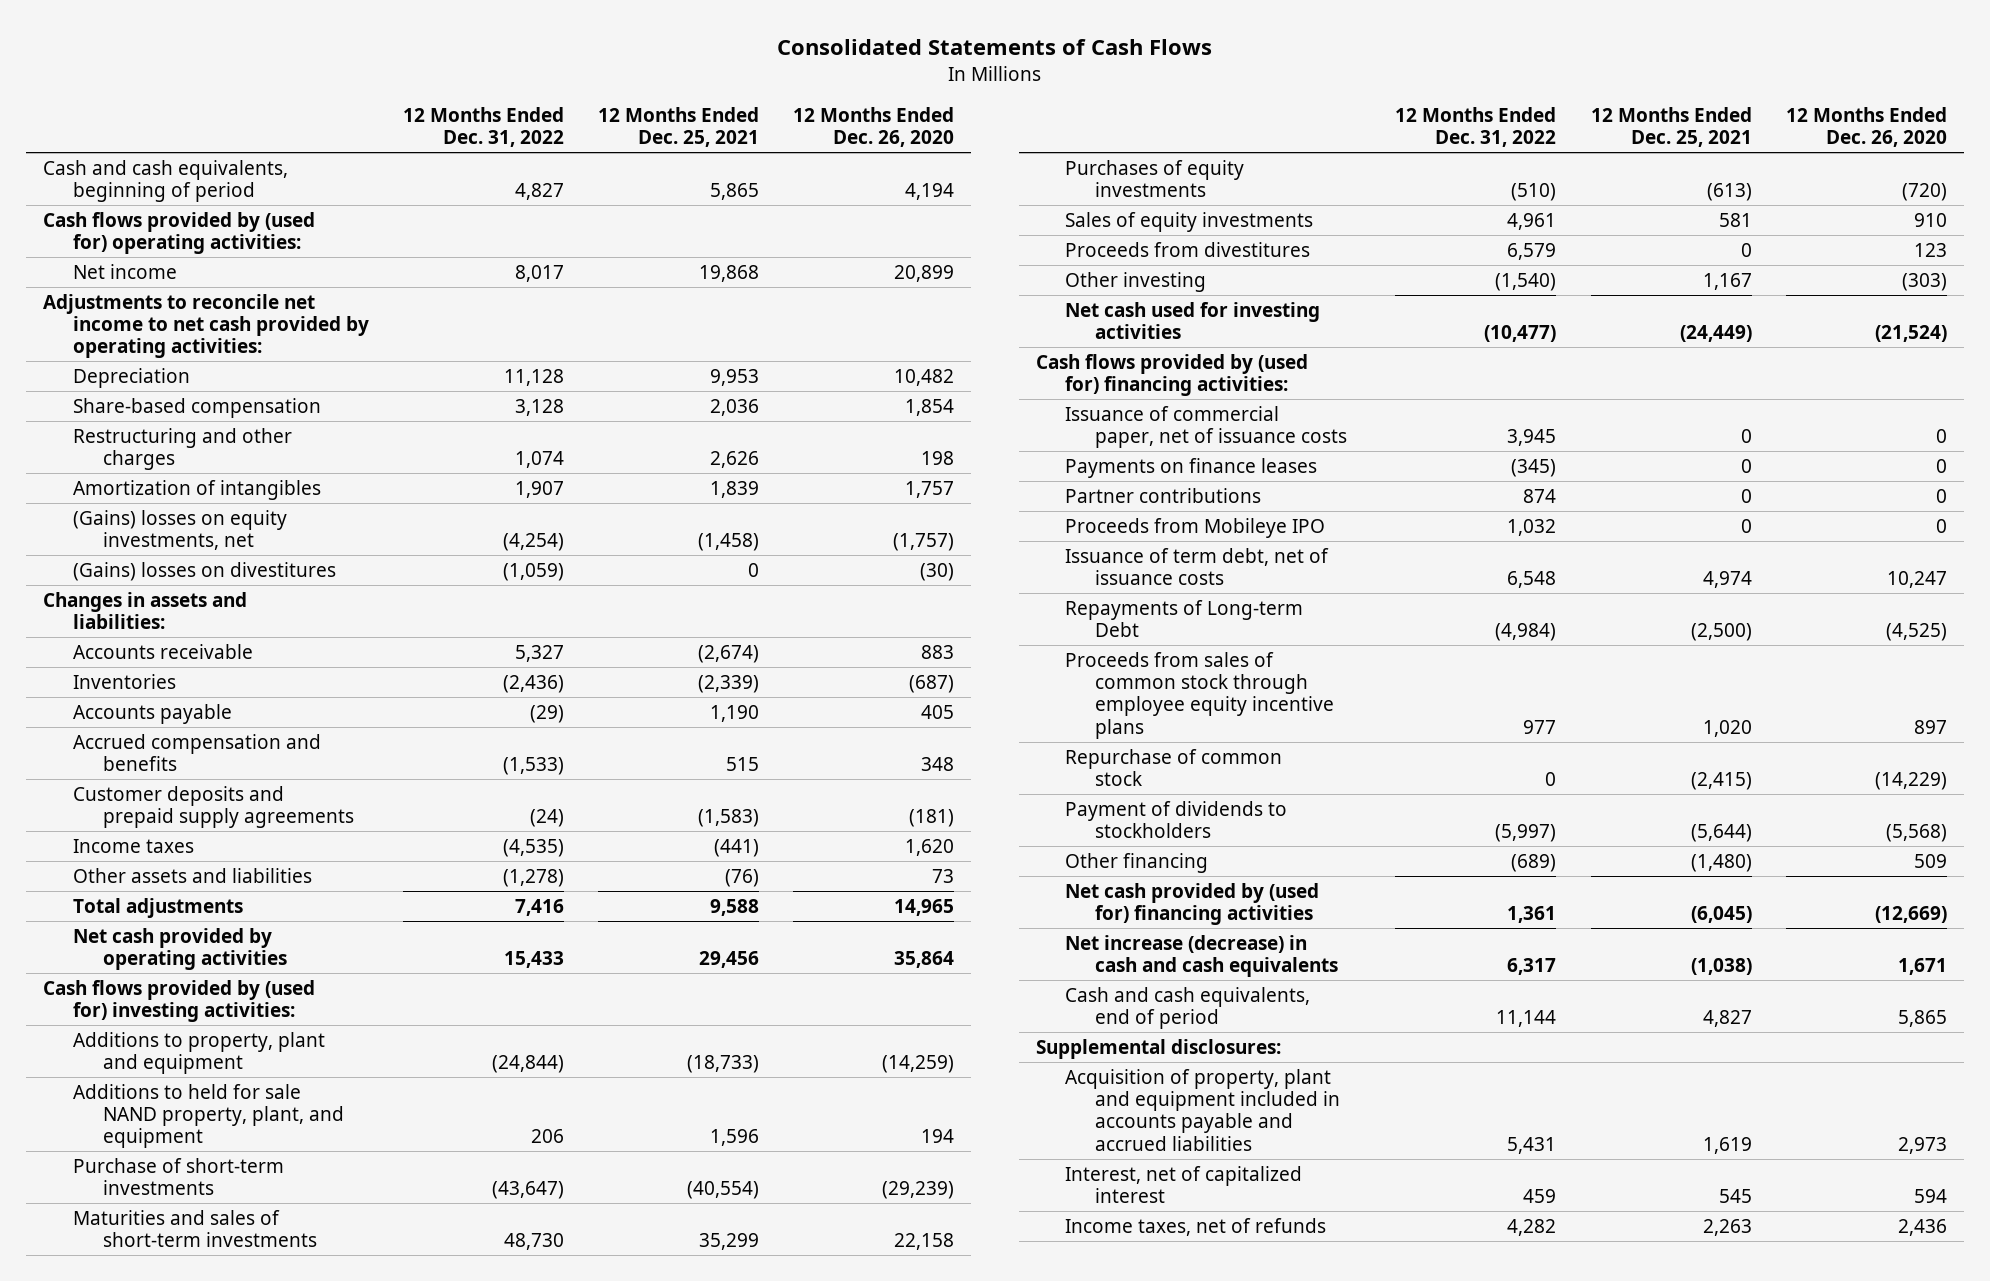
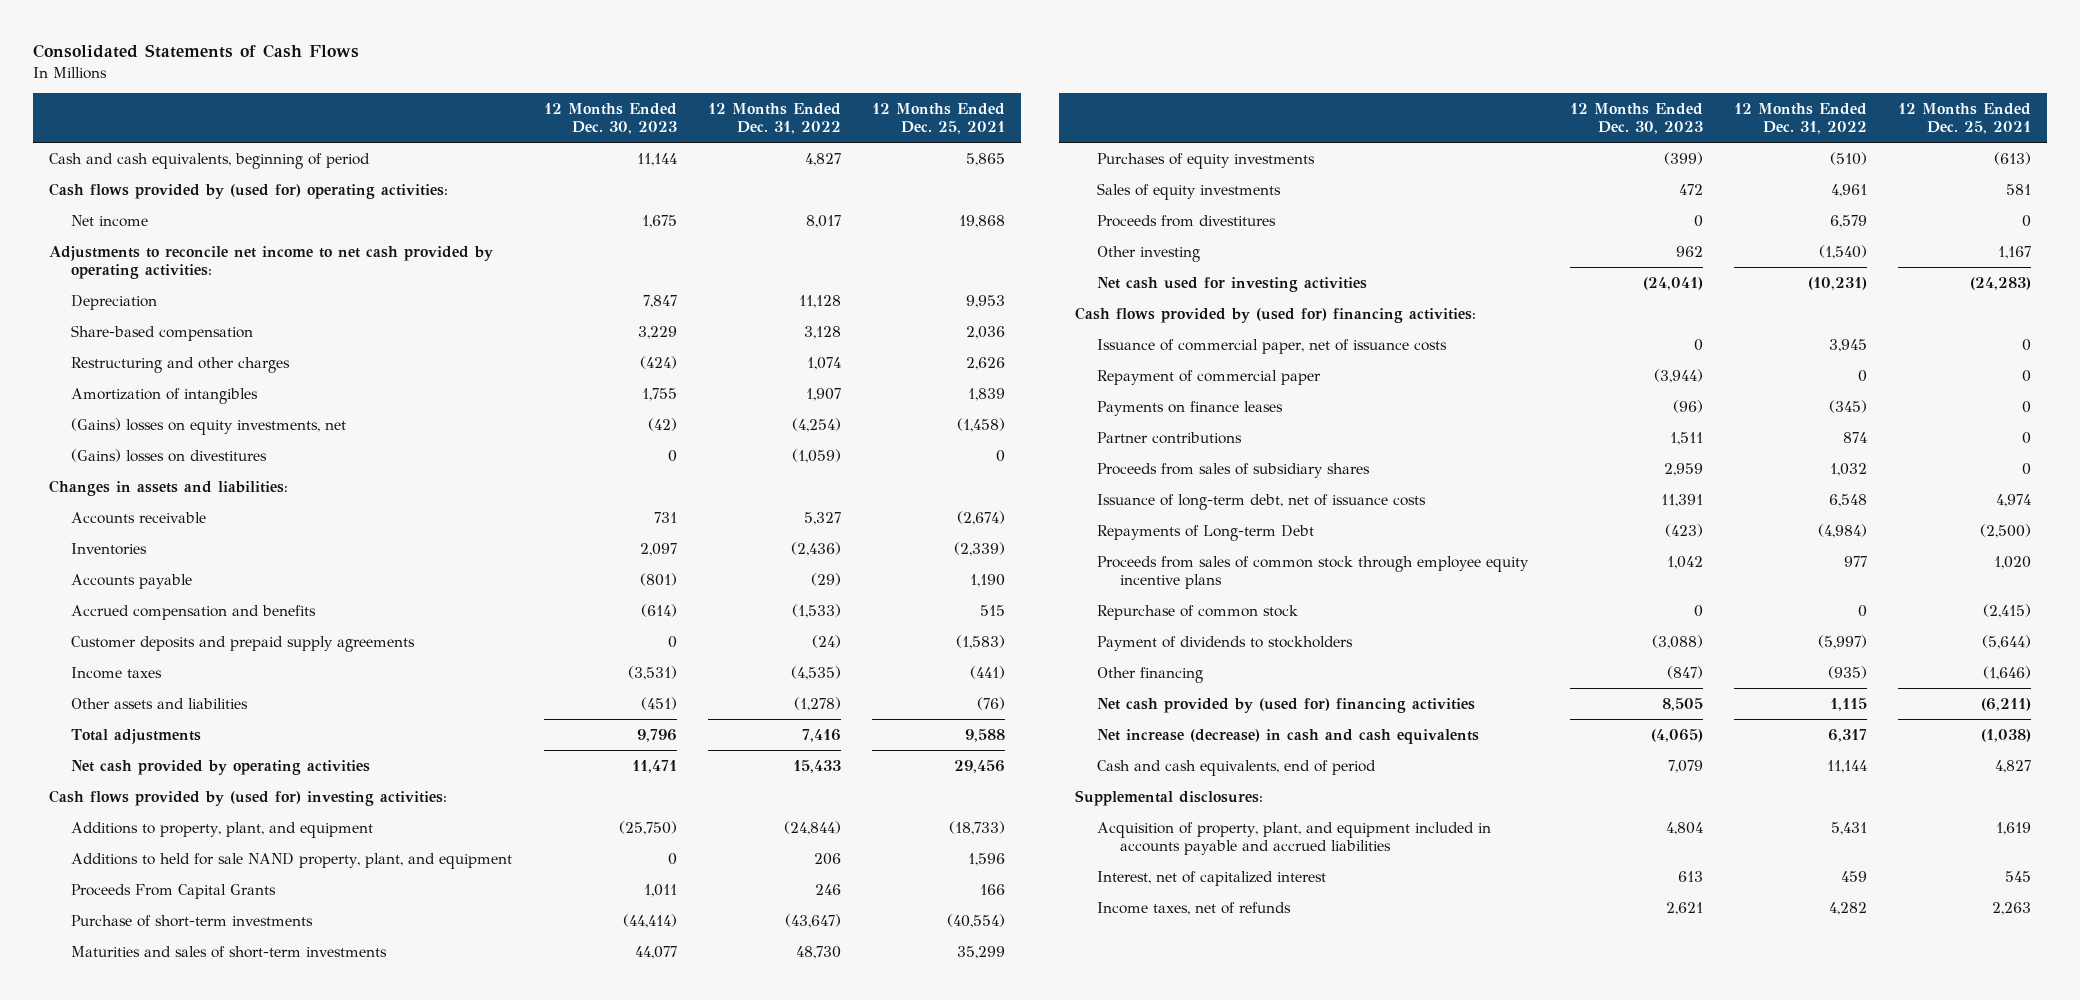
- | 12 Months Ended Dec. 31, 2022 | 12 Months Ended Dec. 25, 2021 | 12 Months Ended Dec. 26, 2020
+ | 12 Months Ended Dec. 30, 2023 | 12 Months Ended Dec. 31, 2022 | 12 Months Ended Dec. 25, 2021
- Additions to property, plant and equipment | (24,844) | (18,733) | (14,259)
+ Additions to property, plant, and equipment | (25,750) | (24,844) | (18,733)
+ Proceeds From Capital Grants | 1,011 | 246 | 166
- Net cash used for investing activities | (10,477) | (24,449) | (21,524)
+ Net cash used for investing activities | (24,041) | (10,231) | (24,283)
+ Repayment of commercial paper | (3,944) | 0 | 0
- Proceeds from Mobileye IPO | 1,032 | 0 | 0
- Issuance of term debt, net of issuance costs | 6,548 | 4,974 | 10,247
+ Proceeds from sales of subsidiary shares | 2,959 | 1,032 | 0
+ Issuance of long-term debt, net of issuance costs | 11,391 | 6,548 | 4,974
- Other financing | (689) | (1,480) | 509
- Net cash provided by (used for) financing activities | 1,361 | (6,045) | (12,669)
+ Other financing | (847) | (935) | (1,646)
+ Net cash provided by (used for) financing activities | 8,505 | 1,115 | (6,211)
- Acquisition of property, plant and equipment included in accounts payable and accrued liabilities | 5,431 | 1,619 | 2,973
+ Acquisition of property, plant, and equipment included in accounts payable and accrued liabilities | 4,804 | 5,431 | 1,619

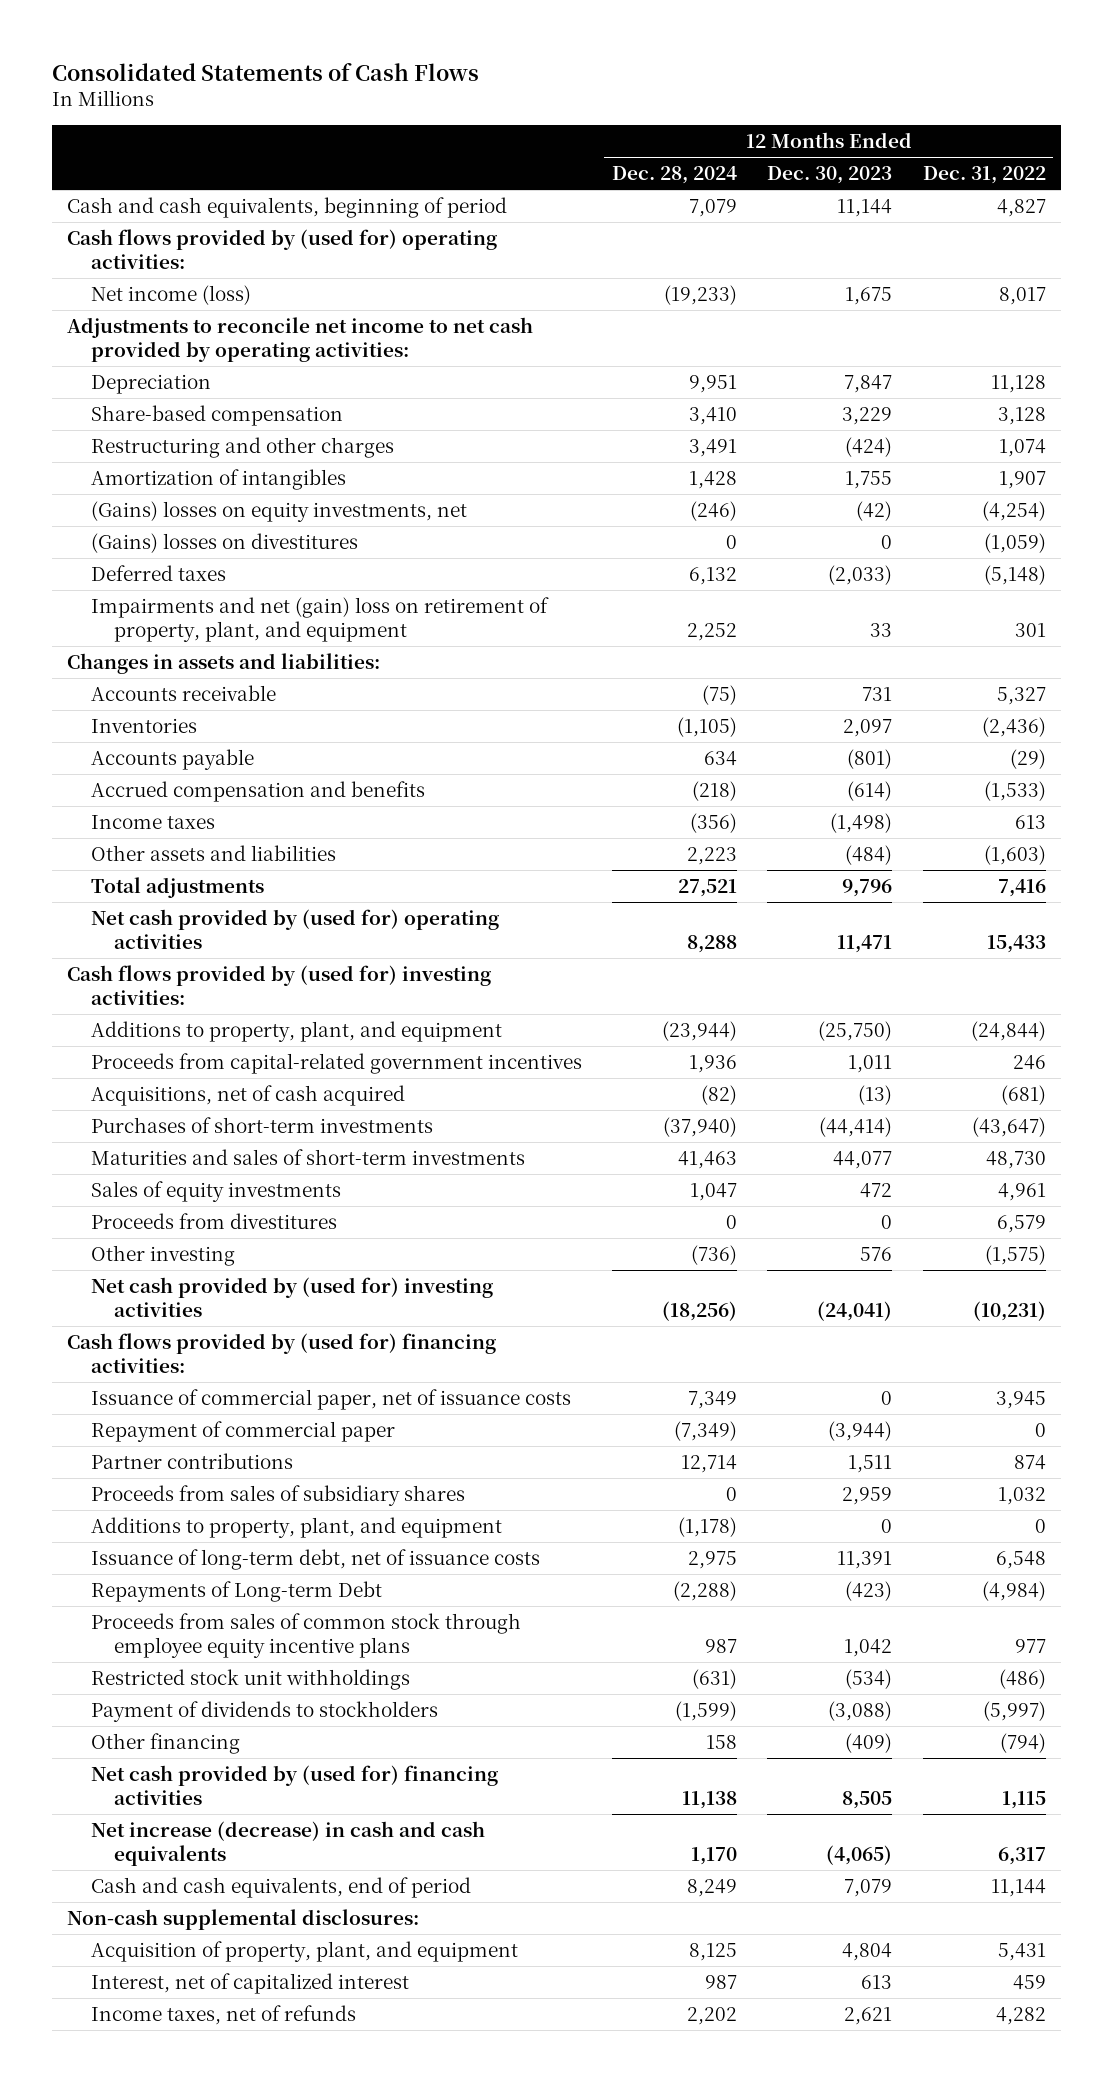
- | 12 Months Ended Dec. 30, 2023 | 12 Months Ended Dec. 31, 2022 | 12 Months Ended Dec. 25, 2021
+ | 12 Months Ended Dec. 28, 2024 | 12 Months Ended Dec. 30, 2023 | 12 Months Ended Dec. 31, 2022
- Net income | 1,675 | 8,017 | 19,868
+ Net income (loss) | (19,233) | 1,675 | 8,017
+ Deferred taxes | 6,132 | (2,033) | (5,148)
+ Impairments and net (gain) loss on retirement of property, plant, and equipment | 2,252 | 33 | 301
- Customer deposits and prepaid supply agreements | 0 | (24) | (1,583)
- Income taxes | (3,531) | (4,535) | (441)
- Other assets and liabilities | (451) | (1,278) | (76)
+ Income taxes | (356) | (1,498) | 613
+ Other assets and liabilities | 2,223 | (484) | (1,603)
- Net cash provided by operating activities | 11,471 | 15,433 | 29,456
+ Net cash provided by (used for) operating activities | 8,288 | 11,471 | 15,433
- Additions to held for sale NAND property, plant, and equipment | 0 | 206 | 1,596
- Proceeds From Capital Grants | 1,011 | 246 | 166
- Purchase of short-term investments | (44,414) | (43,647) | (40,554)
+ Proceeds from capital-related government incentives | 1,936 | 1,011 | 246
+ Acquisitions, net of cash acquired | (82) | (13) | (681)
+ Purchases of short-term investments | (37,940) | (44,414) | (43,647)
- Purchases of equity investments | (399) | (510) | (613)
- Other investing | 962 | (1,540) | 1,167
- Net cash used for investing activities | (24,041) | (10,231) | (24,283)
+ Other investing | (736) | 576 | (1,575)
+ Net cash provided by (used for) investing activities | (18,256) | (24,041) | (10,231)
- Payments on finance leases | (96) | (345) | 0
+ Additions to property, plant, and equipment | (1,178) | 0 | 0
- Repurchase of common stock | 0 | 0 | (2,415)
+ Restricted stock unit withholdings | (631) | (534) | (486)
- Other financing | (847) | (935) | (1,646)
+ Other financing | 158 | (409) | (794)
- Supplemental disclosures:
- Acquisition of property, plant, and equipment included in accounts payable and accrued liabilities | 4,804 | 5,431 | 1,619
+ Non-cash supplemental disclosures:
+ Acquisition of property, plant, and equipment | 8,125 | 4,804 | 5,431

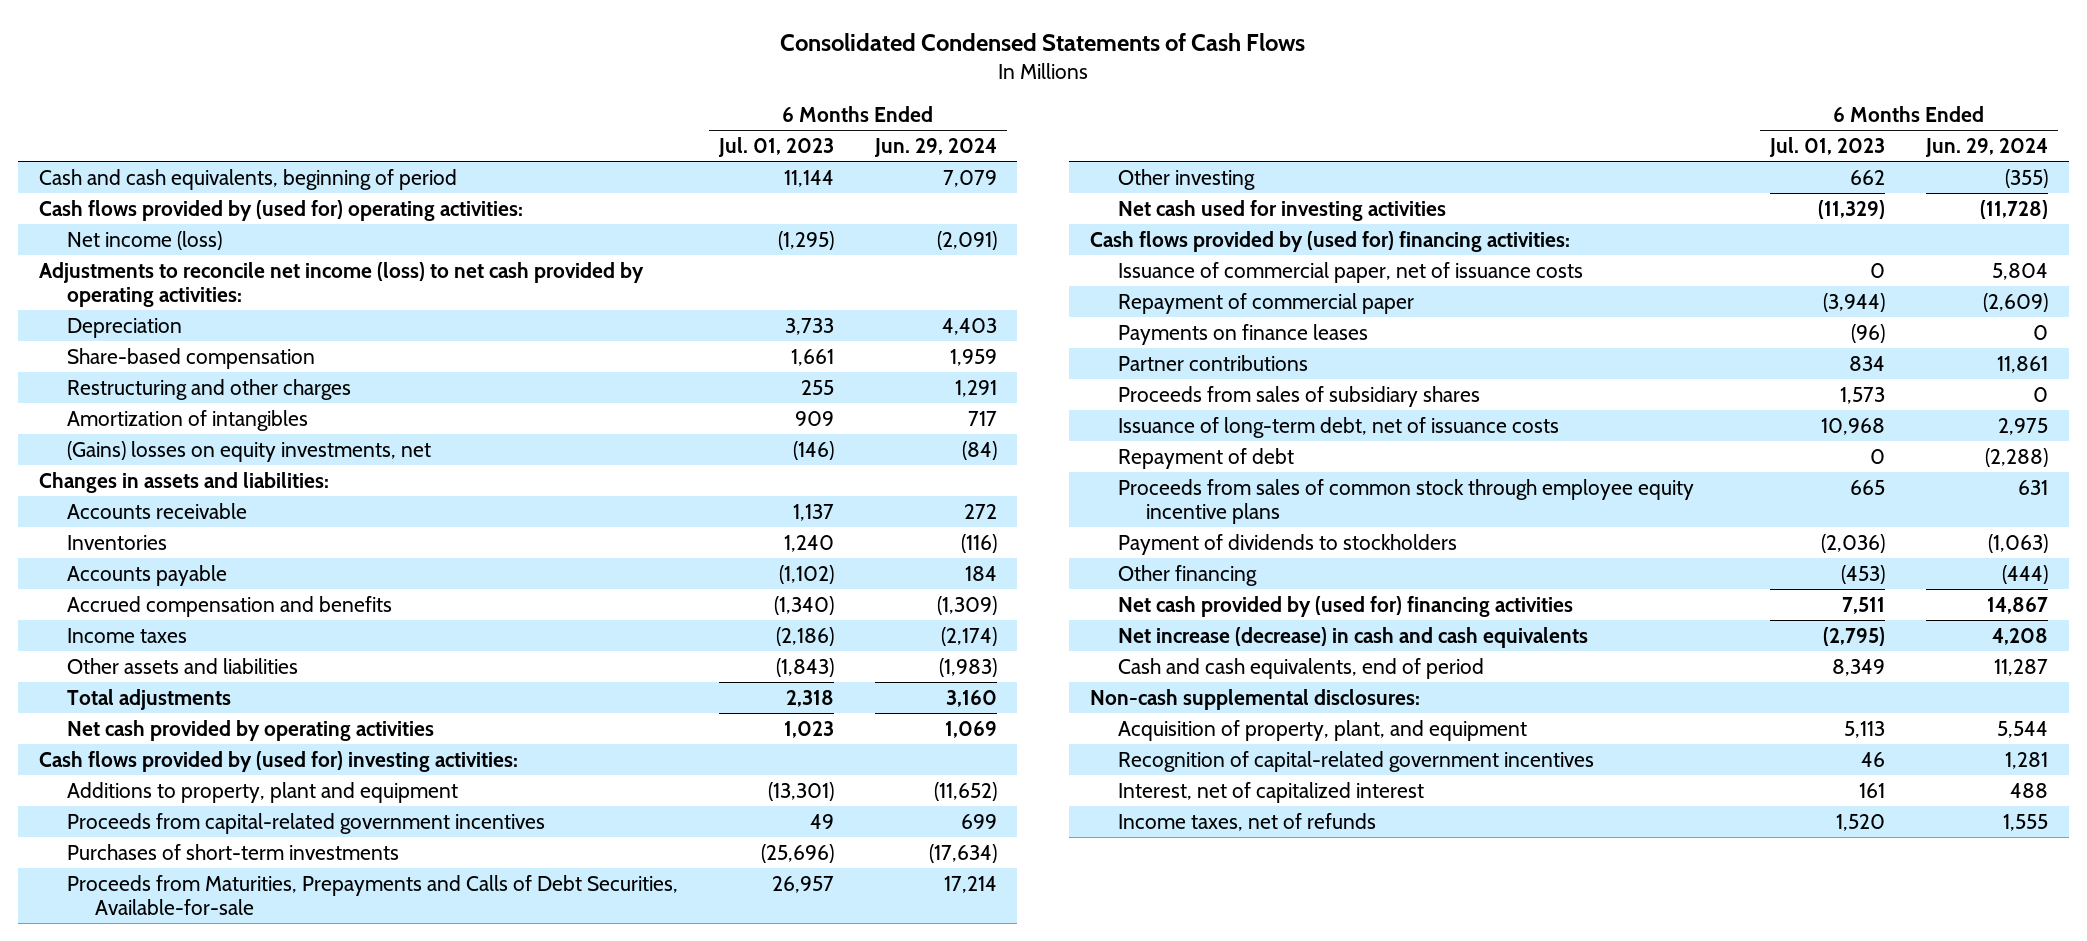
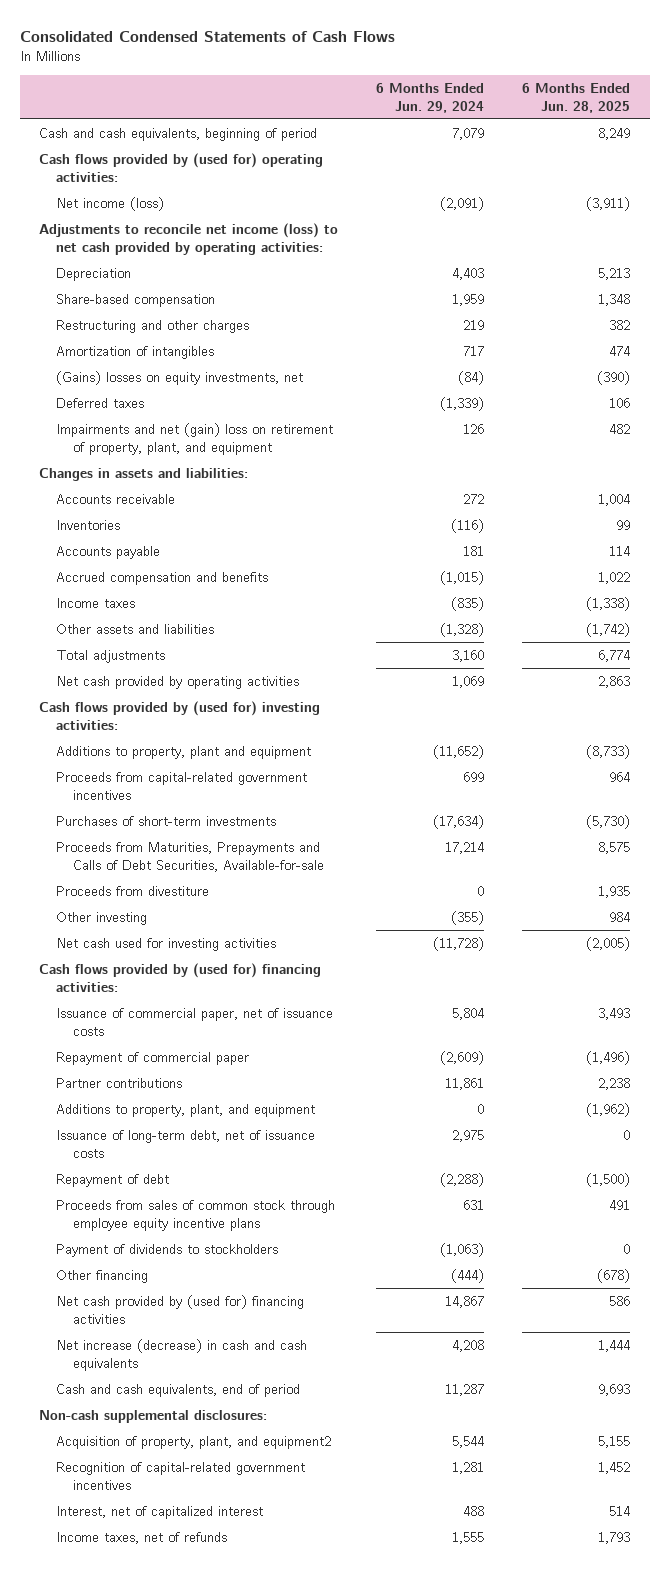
- | 6 Months Ended Jul. 01, 2023 | 6 Months Ended Jun. 29, 2024
+ | 6 Months Ended Jun. 29, 2024 | 6 Months Ended Jun. 28, 2025
- Restructuring and other charges | 255 | 1,291
+ Restructuring and other charges | 219 | 382
+ Deferred taxes | (1,339) | 106
+ Impairments and net (gain) loss on retirement of property, plant, and equipment | 126 | 482
- Accounts payable | (1,102) | 184
- Accrued compensation and benefits | (1,340) | (1,309)
- Income taxes | (2,186) | (2,174)
- Other assets and liabilities | (1,843) | (1,983)
+ Accounts payable | 181 | 114
+ Accrued compensation and benefits | (1,015) | 1,022
+ Income taxes | (835) | (1,338)
+ Other assets and liabilities | (1,328) | (1,742)
+ Proceeds from divestiture | 0 | 1,935
- Payments on finance leases | (96) | 0
- Proceeds from sales of subsidiary shares | 1,573 | 0
+ Additions to property, plant, and equipment | 0 | (1,962)
- Acquisition of property, plant, and equipment | 5,113 | 5,544
+ Acquisition of property, plant, and equipment2 | 5,544 | 5,155

